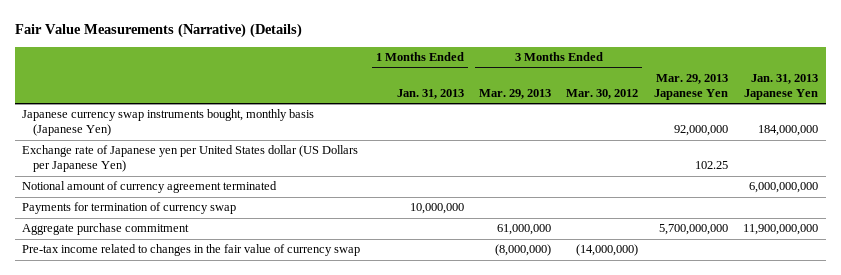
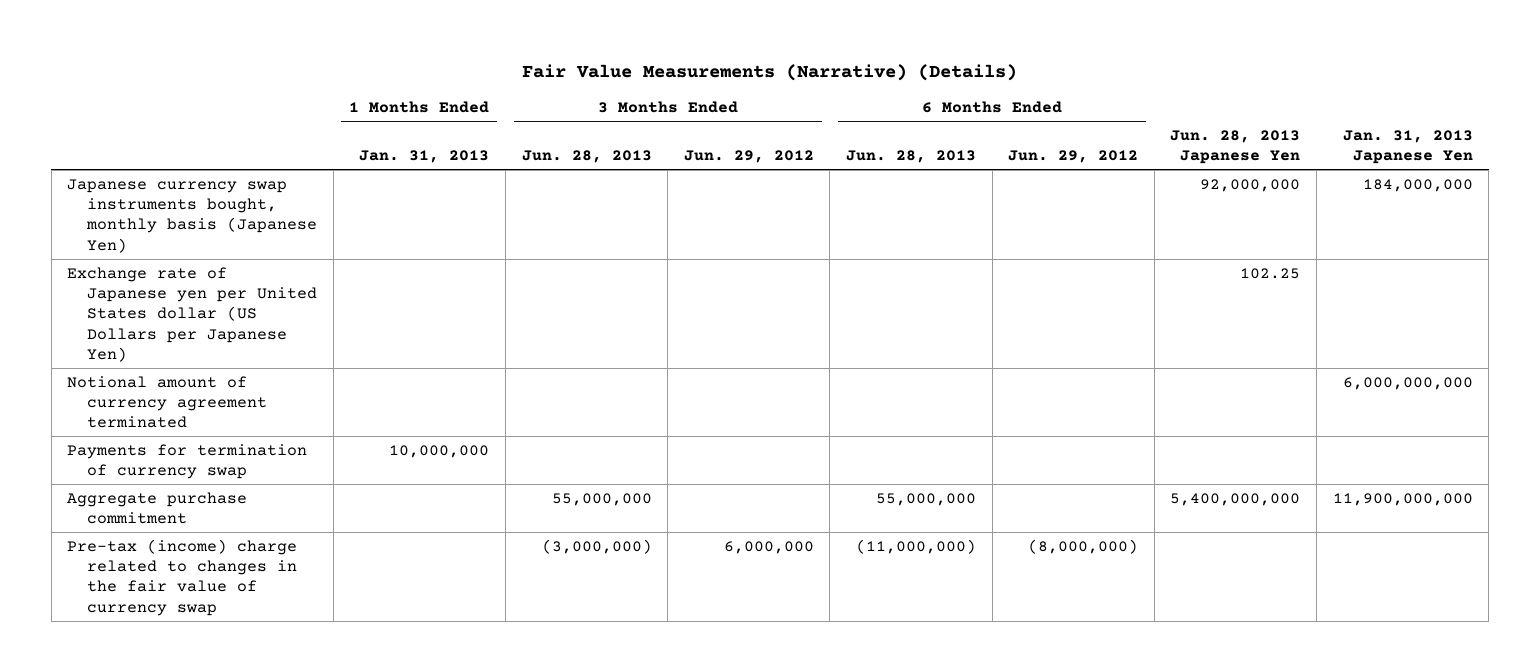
- | 1 Months Ended Jan. 31, 2013 | 3 Months Ended Mar. 29, 2013 | 3 Months Ended Mar. 30, 2012 | Mar. 29, 2013 Japanese Yen | Jan. 31, 2013 Japanese Yen
+ | 1 Months Ended Jan. 31, 2013 | 3 Months Ended Jun. 28, 2013 | 3 Months Ended Jun. 29, 2012 | 6 Months Ended Jun. 28, 2013 | 6 Months Ended Jun. 29, 2012 | Jun. 28, 2013 Japanese Yen | Jan. 31, 2013 Japanese Yen
- Pre-tax income related to changes in the fair value of currency swap | | (8,000,000) | (14,000,000) | |
+ Pre-tax (income) charge related to changes in the fair value of currency swap | | (3,000,000) | 6,000,000 | (11,000,000) | (8,000,000) | |

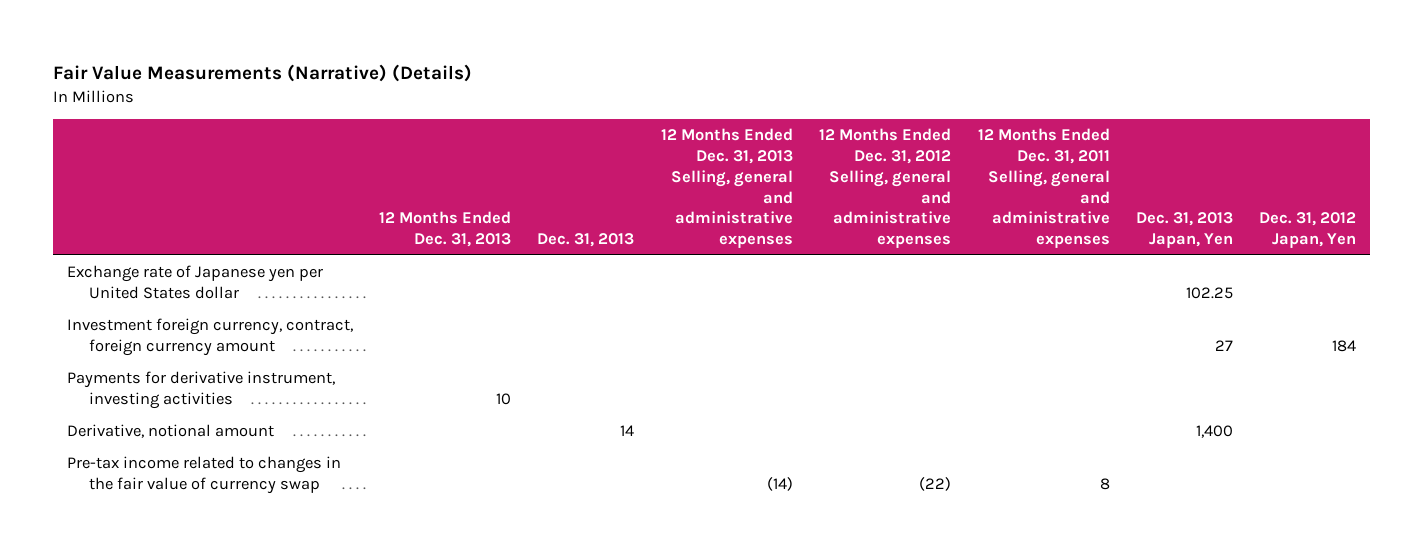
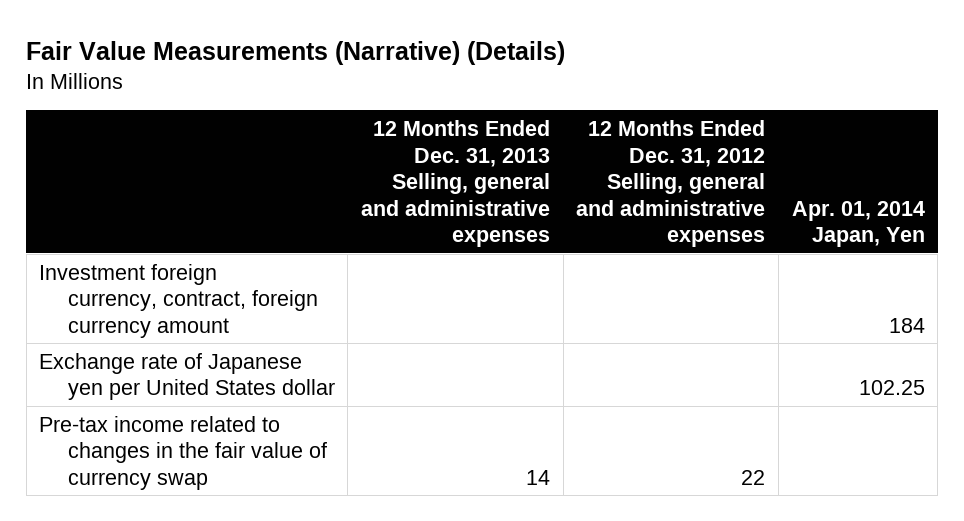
- | 12 Months Ended Dec. 31, 2013 | Dec. 31, 2013 | 12 Months Ended Dec. 31, 2013 Selling, general and administrative expenses | 12 Months Ended Dec. 31, 2012 Selling, general and administrative expenses | 12 Months Ended Dec. 31, 2011 Selling, general and administrative expenses | Dec. 31, 2013 Japan, Yen | Dec. 31, 2012 Japan, Yen
+ | 12 Months Ended Dec. 31, 2013 Selling, general and administrative expenses | 12 Months Ended Dec. 31, 2012 Selling, general and administrative expenses | Apr. 01, 2014 Japan, Yen
- Payments for derivative instrument, investing activities | 10 | | | | | |
- Derivative, notional amount | | 14 | | | | 1,400 |
- Pre-tax income related to changes in the fair value of currency swap | | | (14) | (22) | 8 | |
moved down: Exchange rate of Japanese yen per United States dollar | | | 102.25
+ Pre-tax income related to changes in the fair value of currency swap | 14 | 22 |

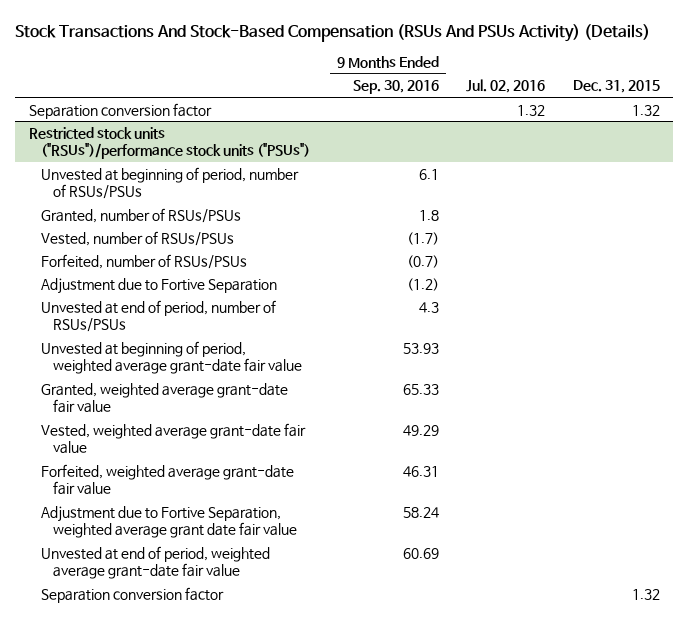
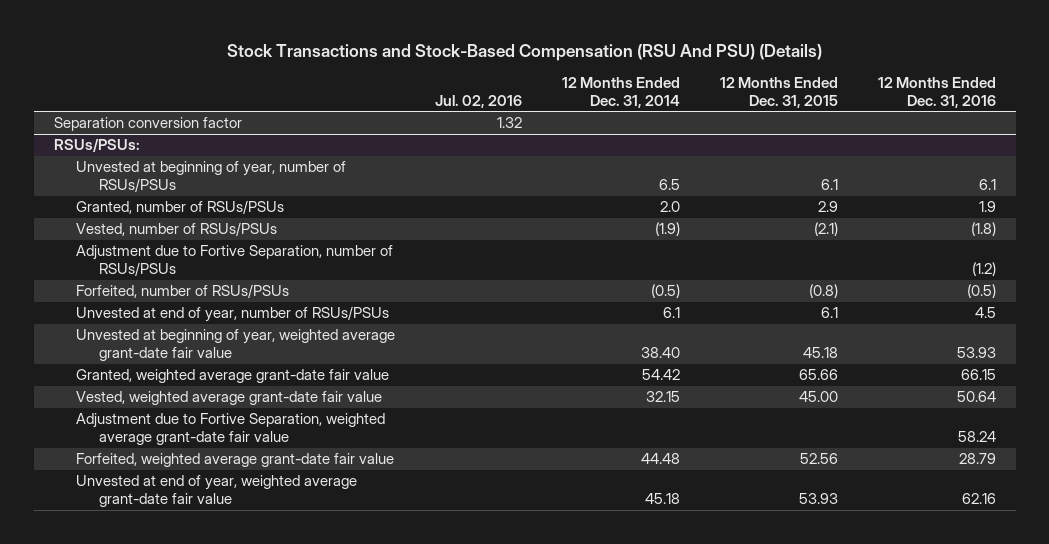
- Stock Transactions And Stock-Based Compensation (RSUs And PSUs Activity) (Details)
+ Stock Transactions and Stock-Based Compensation (RSU And PSU) (Details)
- | 9 Months Ended Sep. 30, 2016 | Jul. 02, 2016 | Dec. 31, 2015
+ | Jul. 02, 2016 | 12 Months Ended Dec. 31, 2014 | 12 Months Ended Dec. 31, 2015 | 12 Months Ended Dec. 31, 2016
- Restricted stock units ("RSUs")/performance stock units ("PSUs")
- Unvested at beginning of period, number of RSUs/PSUs | 6.1 | |
+ RSUs/PSUs:
+ Unvested at beginning of year, number of RSUs/PSUs | | 6.5 | 6.1 | 6.1
+ Adjustment due to Fortive Separation, number of RSUs/PSUs | | | | (1.2)
- Adjustment due to Fortive Separation | (1.2) | |
- Unvested at end of period, number of RSUs/PSUs | 4.3 | |
- Unvested at beginning of period, weighted average grant-date fair value | 53.93 | |
+ Unvested at end of year, number of RSUs/PSUs | | 6.1 | 6.1 | 4.5
+ Unvested at beginning of year, weighted average grant-date fair value | | 38.40 | 45.18 | 53.93
+ Adjustment due to Fortive Separation, weighted average grant-date fair value | | | | 58.24
- Adjustment due to Fortive Separation, weighted average grant date fair value | 58.24 | |
- Unvested at end of period, weighted average grant-date fair value | 60.69 | |
- Separation conversion factor | | | 1.32
+ Unvested at end of year, weighted average grant-date fair value | | 45.18 | 53.93 | 62.16

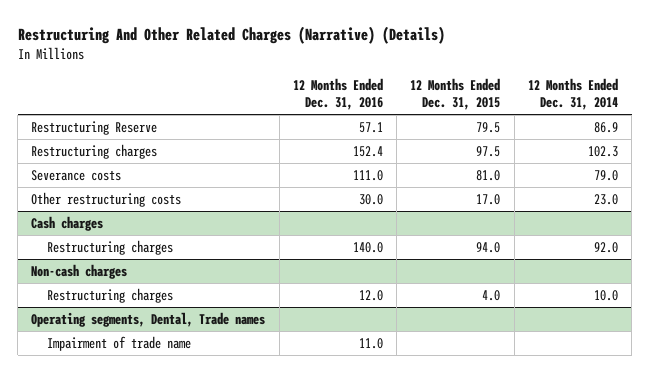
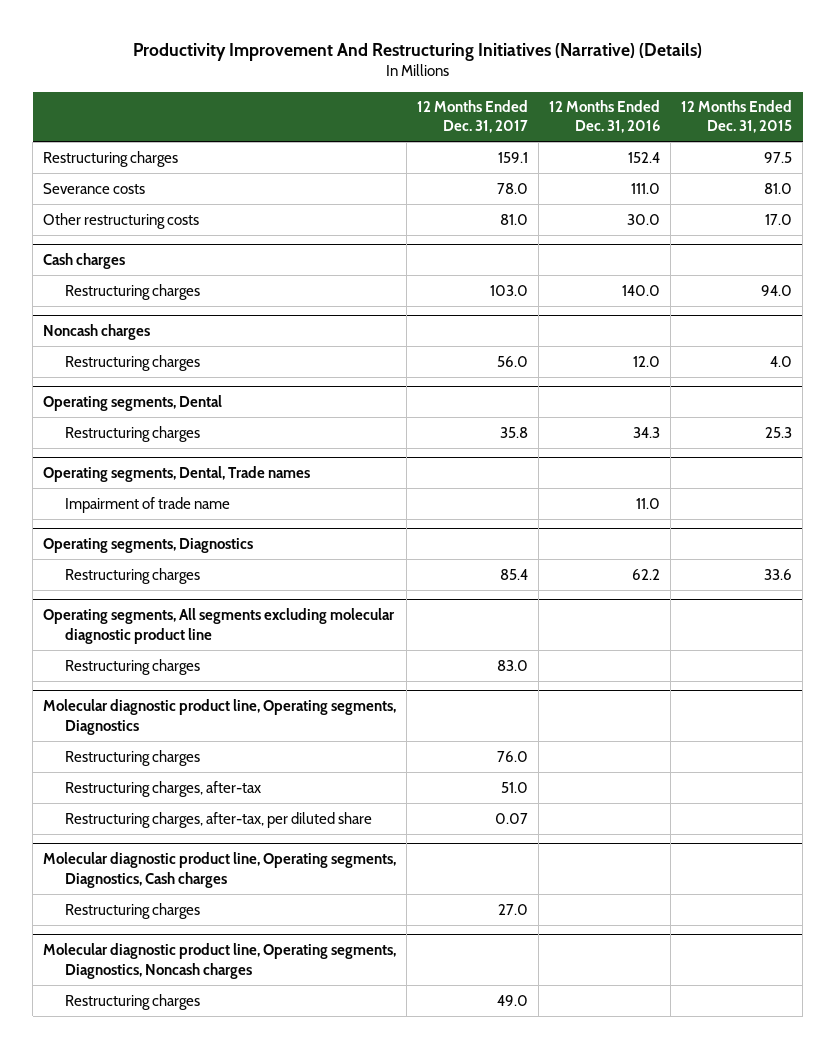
- Restructuring And Other Related Charges (Narrative) (Details)
+ Productivity Improvement And Restructuring Initiatives (Narrative) (Details)
- | 12 Months Ended Dec. 31, 2016 | 12 Months Ended Dec. 31, 2015 | 12 Months Ended Dec. 31, 2014
+ | 12 Months Ended Dec. 31, 2017 | 12 Months Ended Dec. 31, 2016 | 12 Months Ended Dec. 31, 2015
- Restructuring Reserve | 57.1 | 79.5 | 86.9
- Non-cash charges
+ Noncash charges
+ Operating segments, Dental
+ Restructuring charges | 35.8 | 34.3 | 25.3
+ Operating segments, Diagnostics
+ Restructuring charges | 85.4 | 62.2 | 33.6
+ Operating segments, All segments excluding molecular diagnostic product line
+ Restructuring charges | 83.0 | |
+ Molecular diagnostic product line, Operating segments, Diagnostics
+ Restructuring charges | 76.0 | |
+ Restructuring charges, after-tax | 51.0 | |
+ Restructuring charges, after-tax, per diluted share | 0.07 | |
+ Molecular diagnostic product line, Operating segments, Diagnostics, Cash charges
+ Restructuring charges | 27.0 | |
+ Molecular diagnostic product line, Operating segments, Diagnostics, Noncash charges
+ Restructuring charges | 49.0 | |

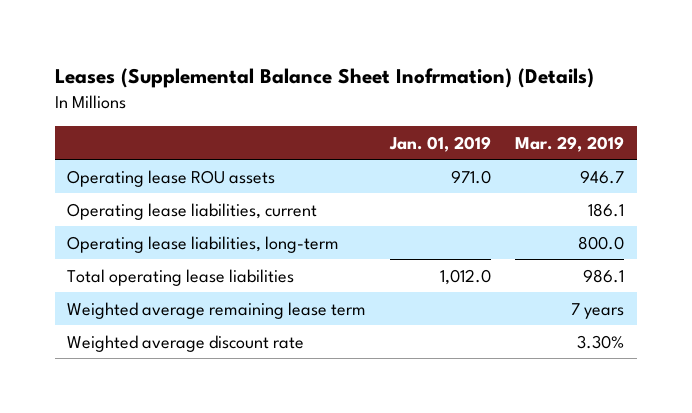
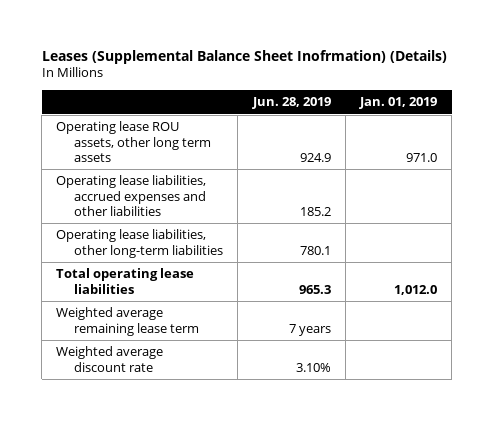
- | Jan. 01, 2019 | Mar. 29, 2019
+ | Jun. 28, 2019 | Jan. 01, 2019
- Operating lease ROU assets | 971.0 | 946.7
- Operating lease liabilities, current | | 186.1
- Operating lease liabilities, long-term | | 800.0
+ Operating lease ROU assets, other long term assets | 924.9 | 971.0
+ Operating lease liabilities, accrued expenses and other liabilities | 185.2 |
+ Operating lease liabilities, other long-term liabilities | 780.1 |

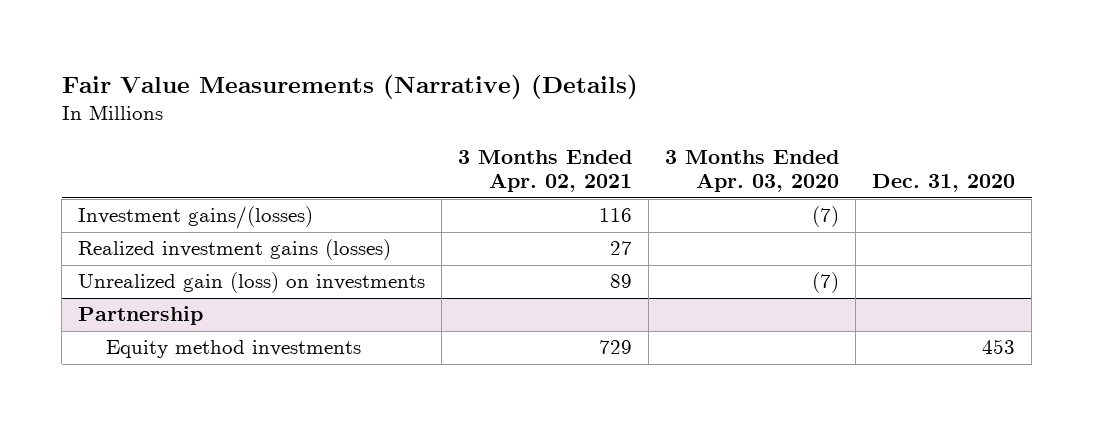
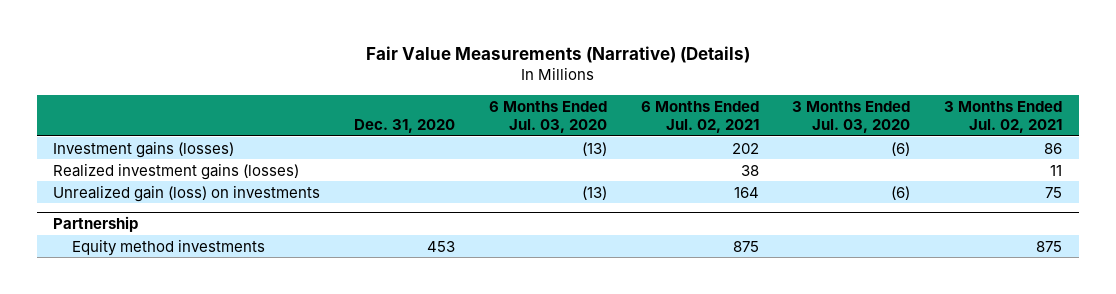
- | 3 Months Ended Apr. 02, 2021 | 3 Months Ended Apr. 03, 2020 | Dec. 31, 2020
+ | Dec. 31, 2020 | 6 Months Ended Jul. 03, 2020 | 6 Months Ended Jul. 02, 2021 | 3 Months Ended Jul. 03, 2020 | 3 Months Ended Jul. 02, 2021
- Investment gains/(losses) | 116 | (7) |
+ Investment gains (losses) | | (13) | 202 | (6) | 86

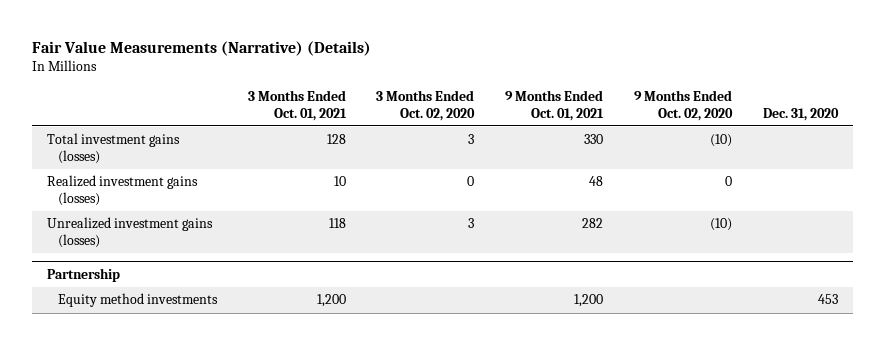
- | Dec. 31, 2020 | 6 Months Ended Jul. 03, 2020 | 6 Months Ended Jul. 02, 2021 | 3 Months Ended Jul. 03, 2020 | 3 Months Ended Jul. 02, 2021
+ | 3 Months Ended Oct. 01, 2021 | 3 Months Ended Oct. 02, 2020 | 9 Months Ended Oct. 01, 2021 | 9 Months Ended Oct. 02, 2020 | Dec. 31, 2020
- Investment gains (losses) | | (13) | 202 | (6) | 86
+ Total investment gains (losses) | 128 | 3 | 330 | (10) |
- Unrealized gain (loss) on investments | | (13) | 164 | (6) | 75
+ Unrealized investment gains (losses) | 118 | 3 | 282 | (10) |

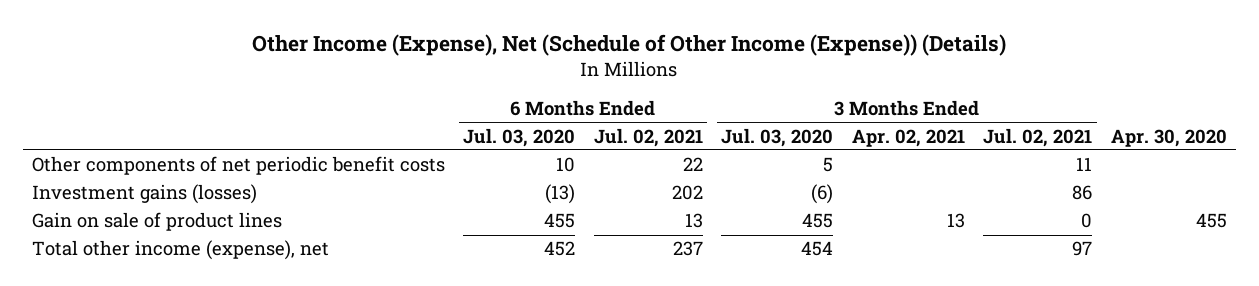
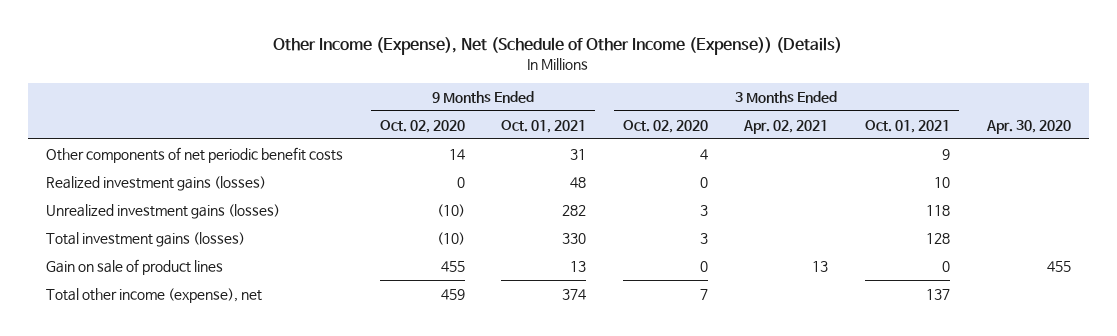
- | 6 Months Ended Jul. 03, 2020 | 6 Months Ended Jul. 02, 2021 | 3 Months Ended Jul. 03, 2020 | 3 Months Ended Apr. 02, 2021 | 3 Months Ended Jul. 02, 2021 | Apr. 30, 2020
+ | 9 Months Ended Oct. 02, 2020 | 9 Months Ended Oct. 01, 2021 | 3 Months Ended Oct. 02, 2020 | 3 Months Ended Apr. 02, 2021 | 3 Months Ended Oct. 01, 2021 | Apr. 30, 2020
- Investment gains (losses) | (13) | 202 | (6) | | 86 |
+ Realized investment gains (losses) | 0 | 48 | 0 | | 10 |
+ Unrealized investment gains (losses) | (10) | 282 | 3 | | 118 |
+ Total investment gains (losses) | (10) | 330 | 3 | | 128 |

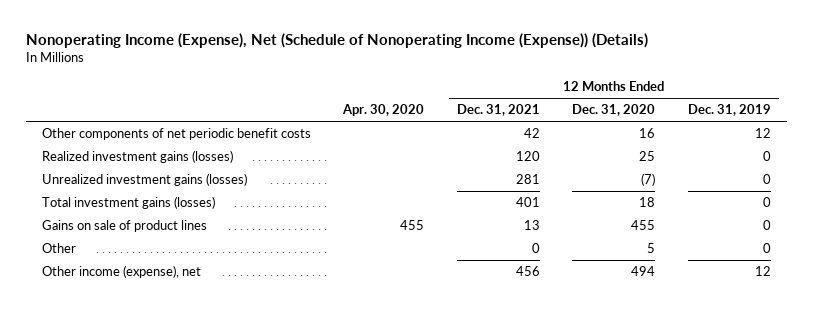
- Other Income (Expense), Net (Schedule of Other Income (Expense)) (Details)
+ Nonoperating Income (Expense), Net (Schedule of Nonoperating Income (Expense)) (Details)
- | 9 Months Ended Oct. 02, 2020 | 9 Months Ended Oct. 01, 2021 | 3 Months Ended Oct. 02, 2020 | 3 Months Ended Apr. 02, 2021 | 3 Months Ended Oct. 01, 2021 | Apr. 30, 2020
+ | Apr. 30, 2020 | 12 Months Ended Dec. 31, 2021 | 12 Months Ended Dec. 31, 2020 | 12 Months Ended Dec. 31, 2019
- Gain on sale of product lines | 455 | 13 | 0 | 13 | 0 | 455
- Total other income (expense), net | 459 | 374 | 7 | | 137 |
+ Gains on sale of product lines | 455 | 13 | 455 | 0
+ Other | | 0 | 5 | 0
+ Other income (expense), net | | 456 | 494 | 12

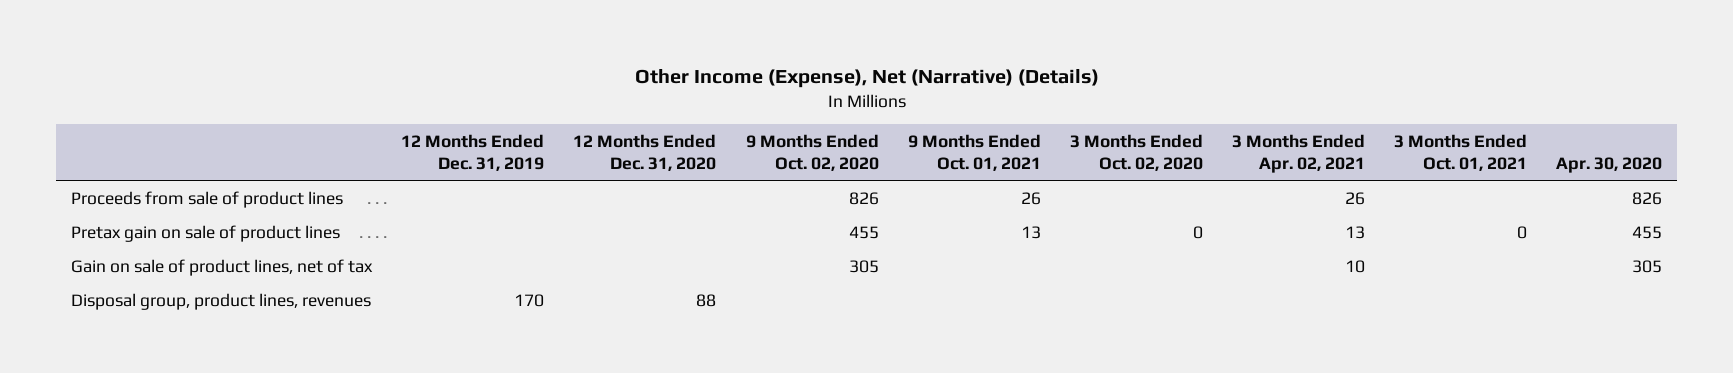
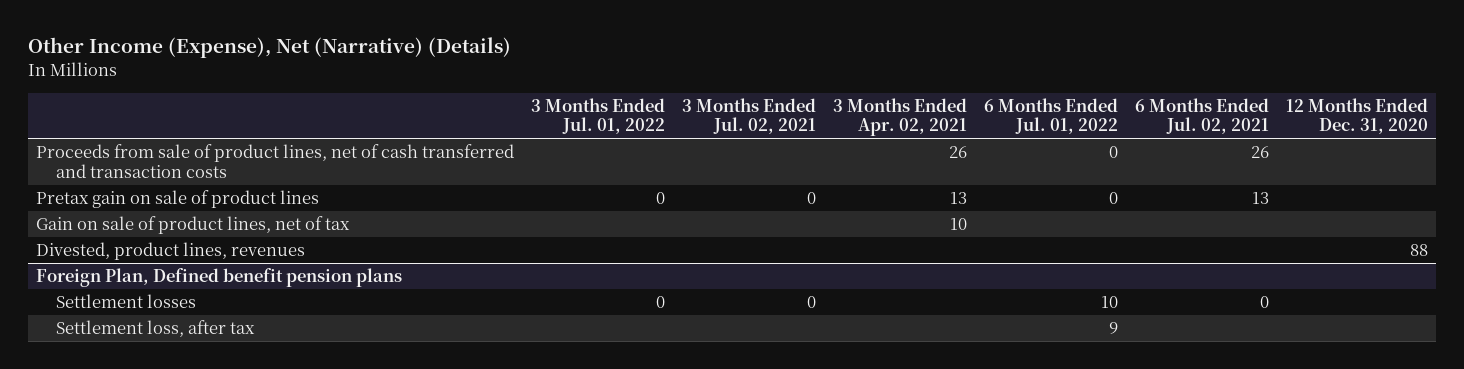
- | 12 Months Ended Dec. 31, 2019 | 12 Months Ended Dec. 31, 2020 | 9 Months Ended Oct. 02, 2020 | 9 Months Ended Oct. 01, 2021 | 3 Months Ended Oct. 02, 2020 | 3 Months Ended Apr. 02, 2021 | 3 Months Ended Oct. 01, 2021 | Apr. 30, 2020
+ | 3 Months Ended Jul. 01, 2022 | 3 Months Ended Jul. 02, 2021 | 3 Months Ended Apr. 02, 2021 | 6 Months Ended Jul. 01, 2022 | 6 Months Ended Jul. 02, 2021 | 12 Months Ended Dec. 31, 2020
- Proceeds from sale of product lines | | | 826 | 26 | | 26 | | 826
+ Proceeds from sale of product lines, net of cash transferred and transaction costs | | | 26 | 0 | 26 |
- Disposal group, product lines, revenues | 170 | 88 | | | | | |
+ Divested, product lines, revenues | | | | | | 88
+ Foreign Plan, Defined benefit pension plans
+ Settlement losses | 0 | 0 | | 10 | 0 |
+ Settlement loss, after tax | | | | 9 | |

